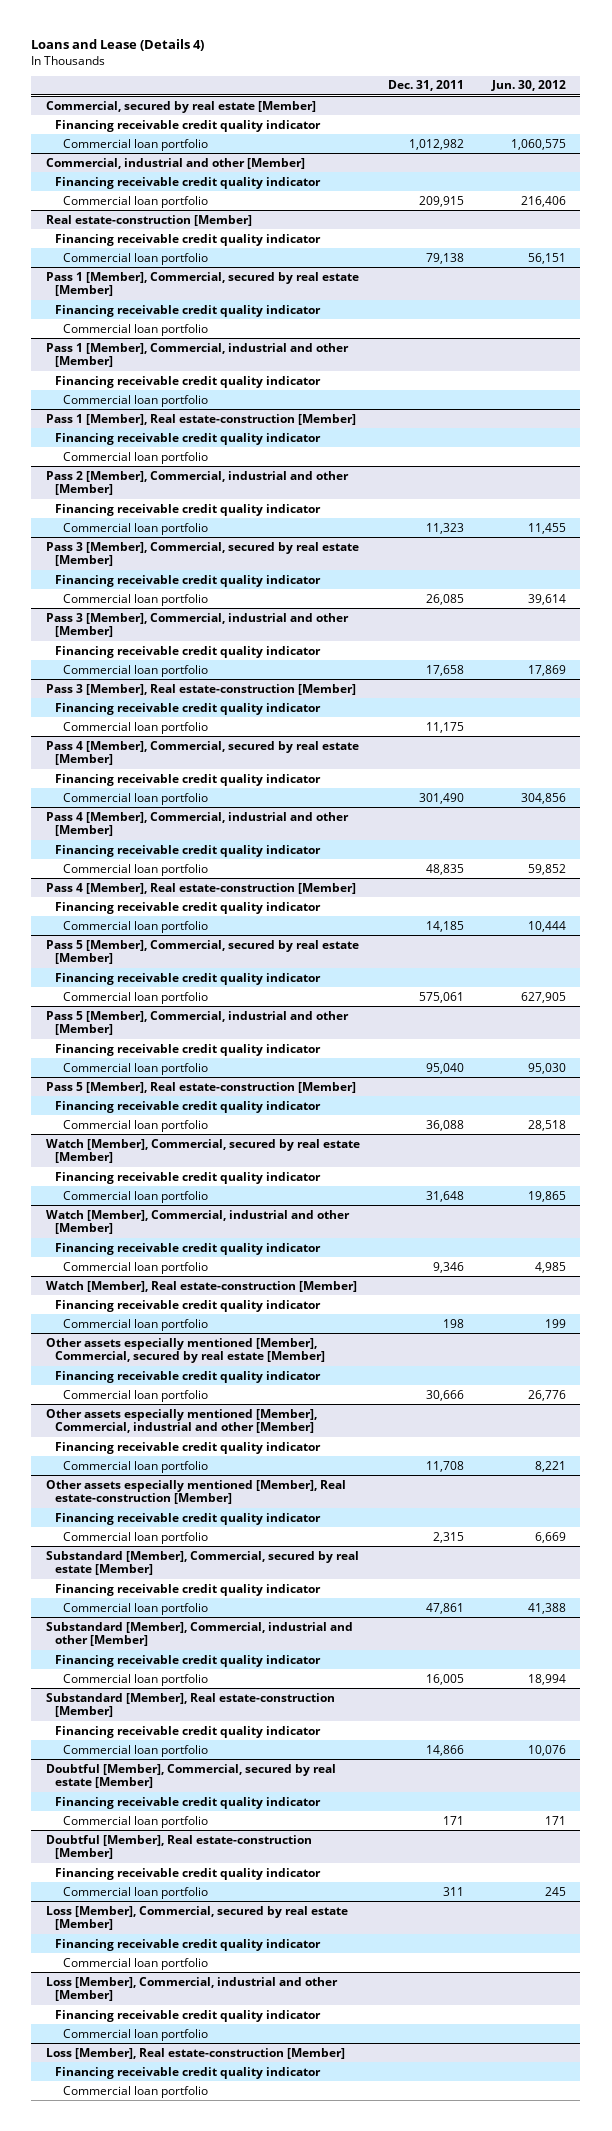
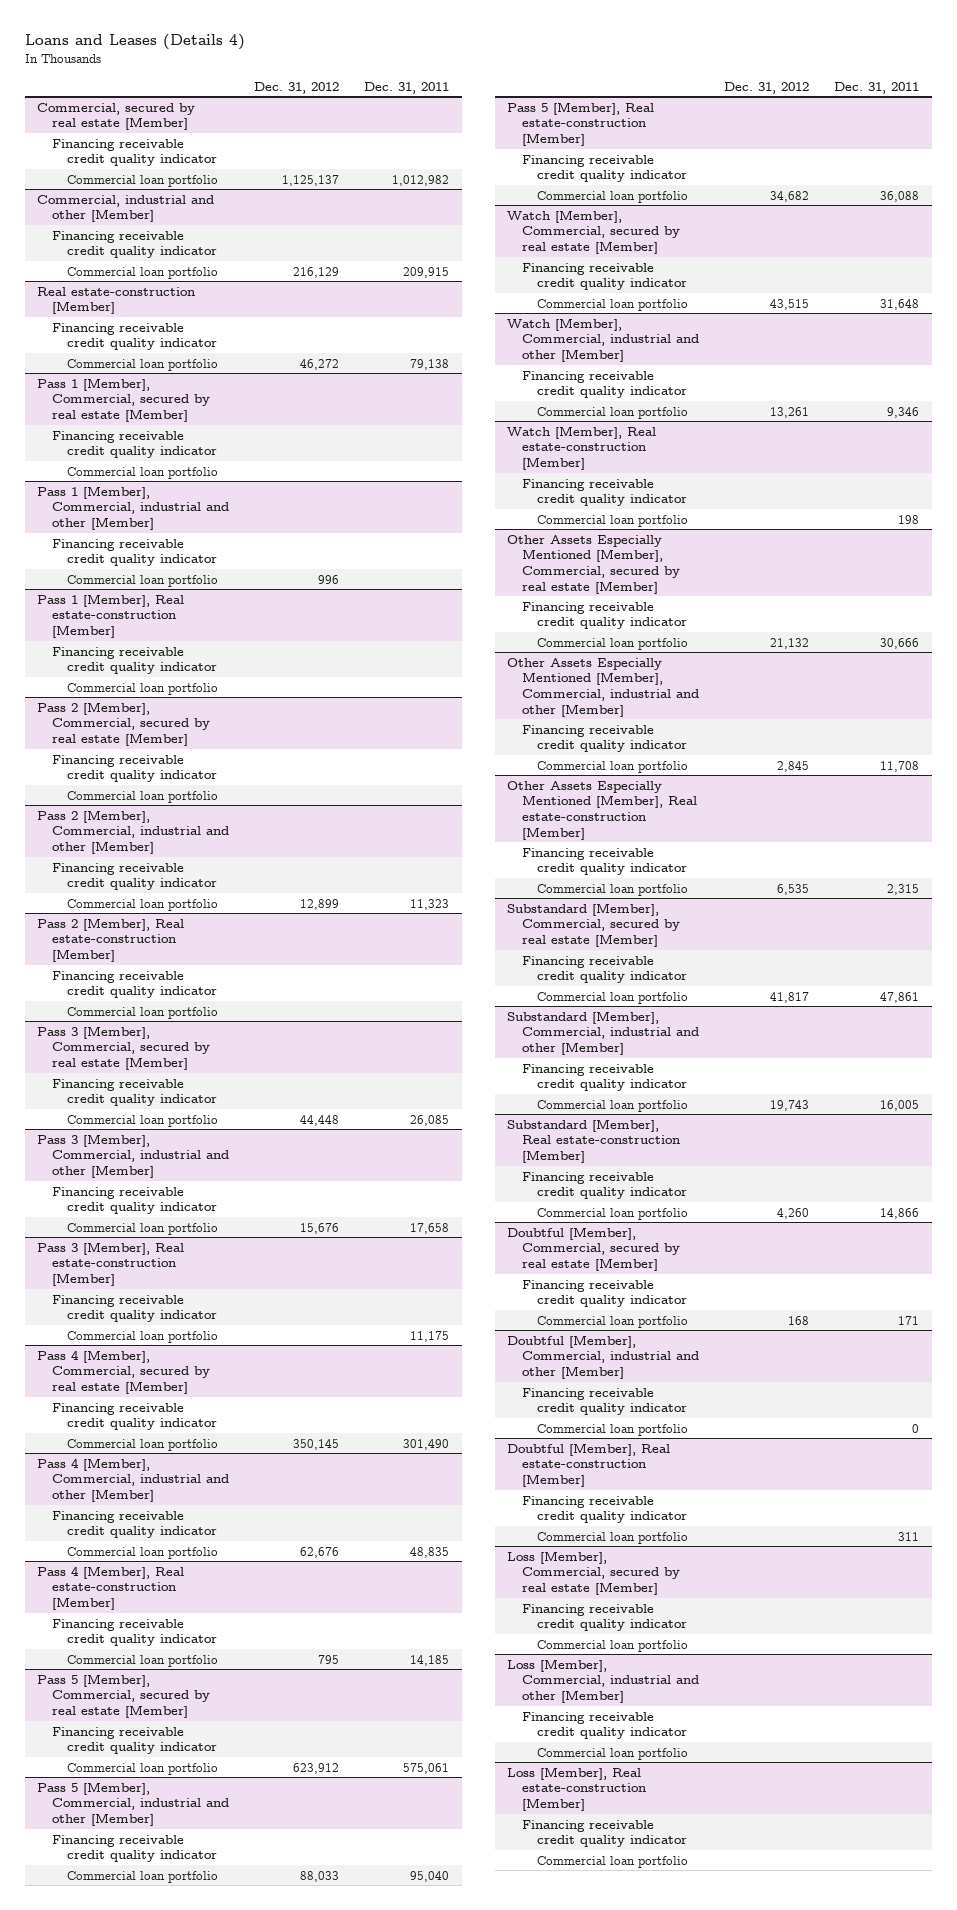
- Loans and Lease (Details 4)
+ Loans and Leases (Details 4)
- | Dec. 31, 2011 | Jun. 30, 2012
+ | Dec. 31, 2012 | Dec. 31, 2011
+ Pass 2 [Member], Commercial, secured by real estate [Member]
+ Financing receivable credit quality indicator
+ Commercial loan portfolio
+ Pass 2 [Member], Real estate-construction [Member]
+ Financing receivable credit quality indicator
+ Commercial loan portfolio
- Other assets especially mentioned [Member], Commercial, secured by real estate [Member]
+ Other Assets Especially Mentioned [Member], Commercial, secured by real estate [Member]
- Other assets especially mentioned [Member], Commercial, industrial and other [Member]
+ Other Assets Especially Mentioned [Member], Commercial, industrial and other [Member]
- Other assets especially mentioned [Member], Real estate-construction [Member]
+ Other Assets Especially Mentioned [Member], Real estate-construction [Member]
+ Doubtful [Member], Commercial, industrial and other [Member]
+ Financing receivable credit quality indicator
+ Commercial loan portfolio | | 0

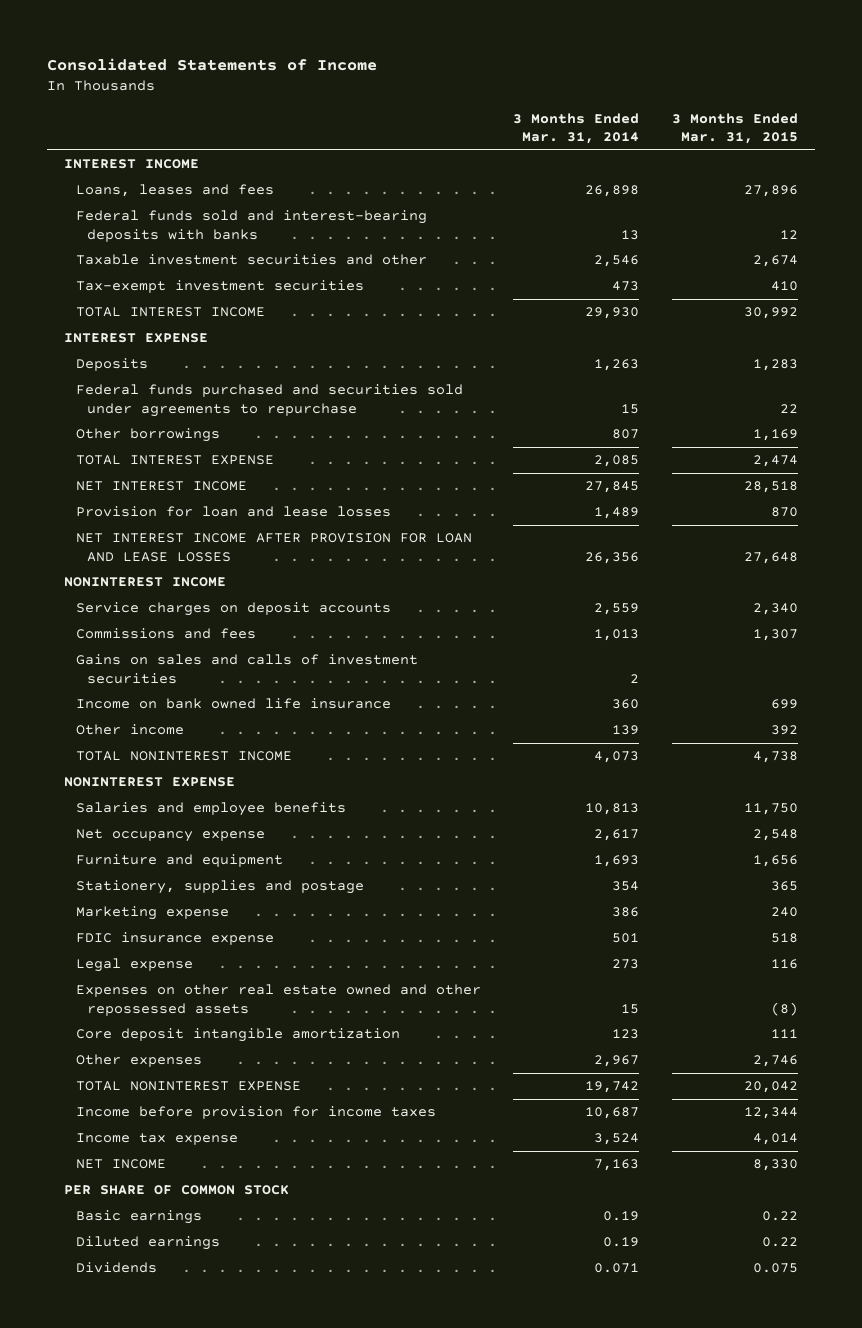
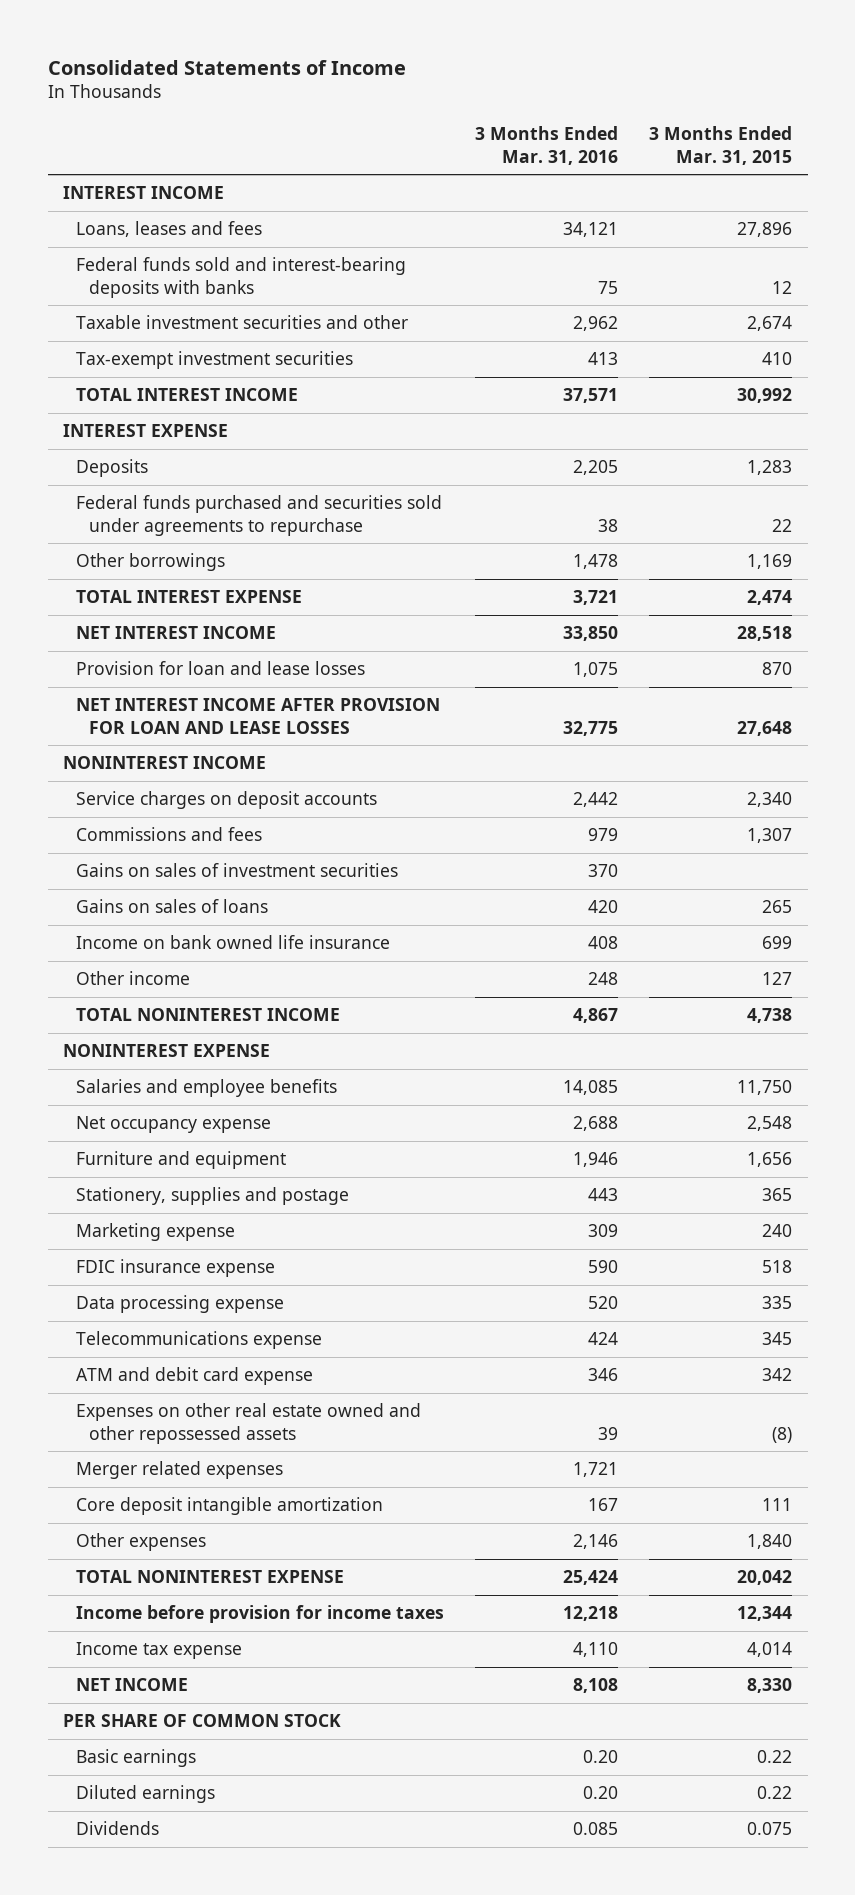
- | 3 Months Ended Mar. 31, 2014 | 3 Months Ended Mar. 31, 2015
+ | 3 Months Ended Mar. 31, 2016 | 3 Months Ended Mar. 31, 2015
- Gains on sales and calls of investment securities | 2 |
+ Gains on sales of investment securities | 370 |
+ Gains on sales of loans | 420 | 265
- Other income | 139 | 392
+ Other income | 248 | 127
- Legal expense | 273 | 116
+ Data processing expense | 520 | 335
+ Telecommunications expense | 424 | 345
+ ATM and debit card expense | 346 | 342
+ Merger related expenses | 1,721 |
- Other expenses | 2,967 | 2,746
+ Other expenses | 2,146 | 1,840

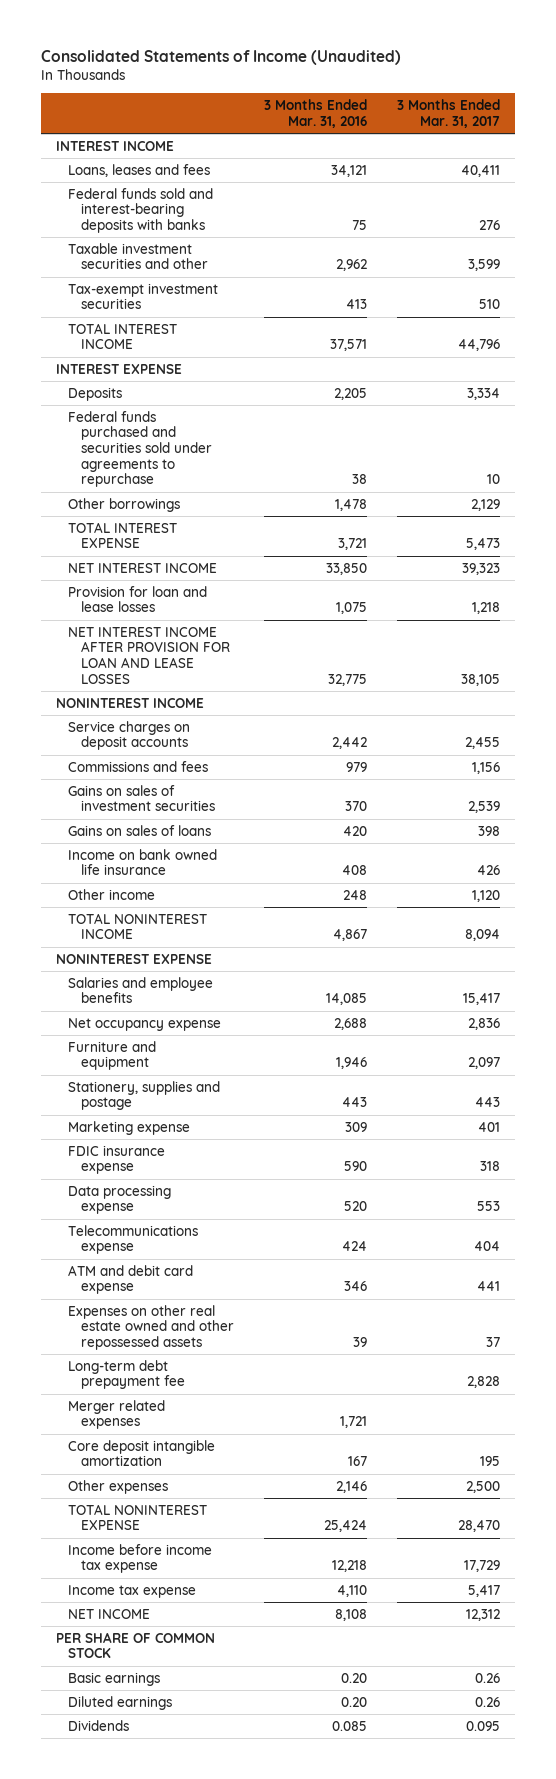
- Consolidated Statements of Income
+ Consolidated Statements of Income (Unaudited)
- | 3 Months Ended Mar. 31, 2016 | 3 Months Ended Mar. 31, 2015
+ | 3 Months Ended Mar. 31, 2016 | 3 Months Ended Mar. 31, 2017
+ Long-term debt prepayment fee | | 2,828
- Income before provision for income taxes | 12,218 | 12,344
+ Income before income tax expense | 12,218 | 17,729

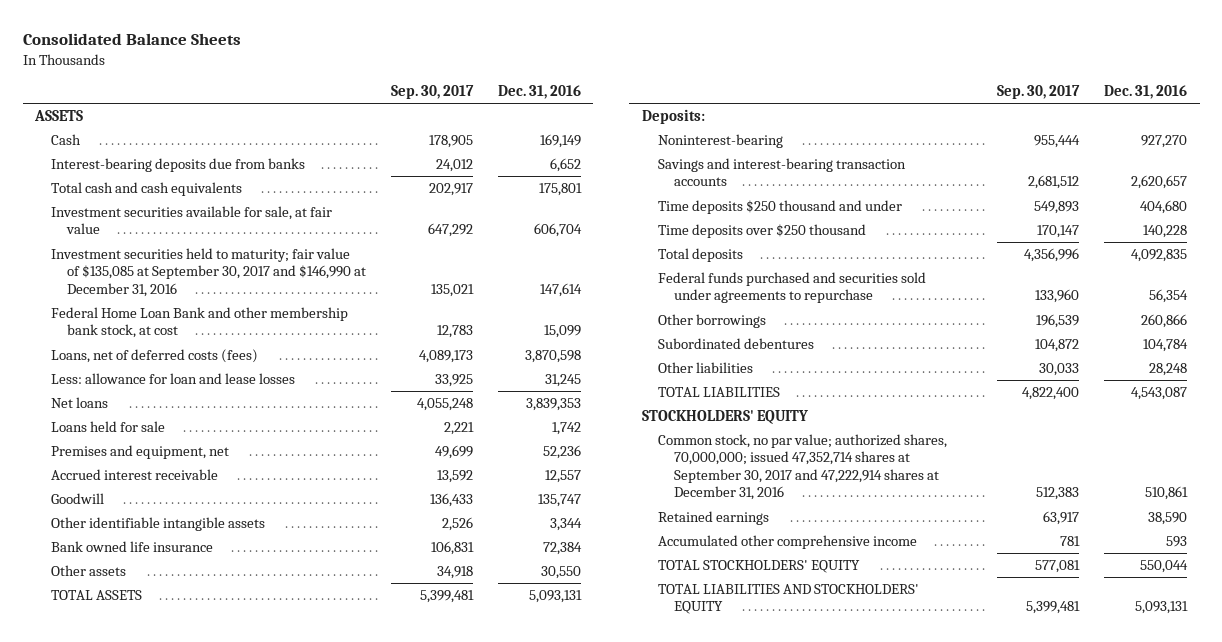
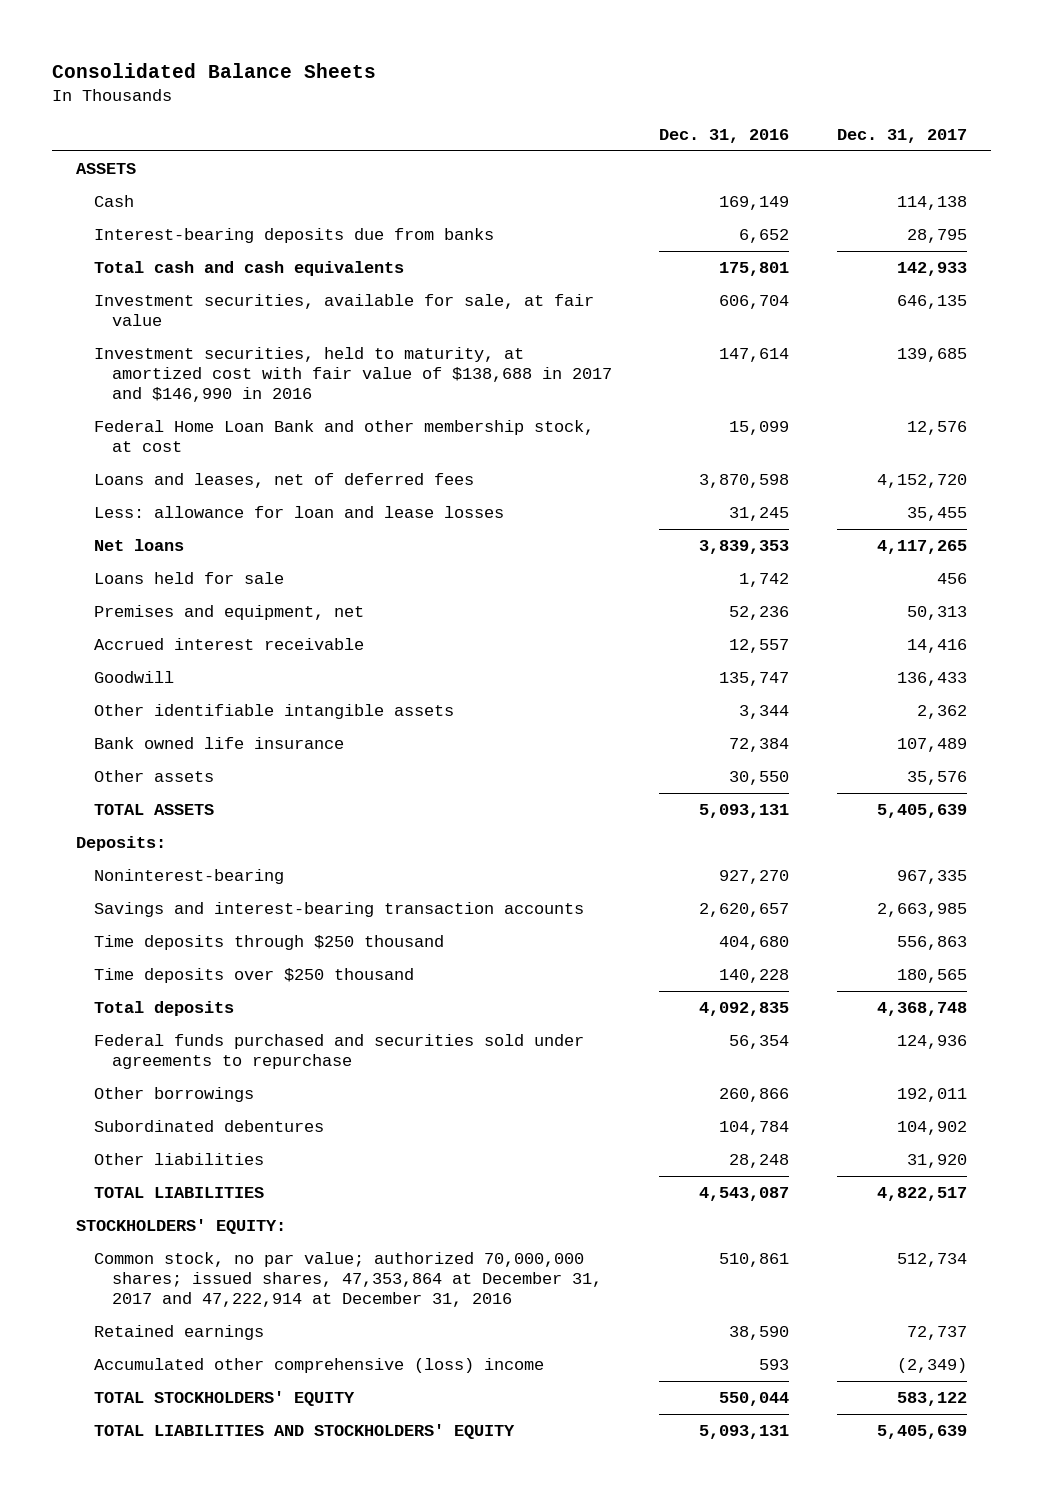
- | Sep. 30, 2017 | Dec. 31, 2016
+ | Dec. 31, 2016 | Dec. 31, 2017
- Investment securities available for sale, at fair value | 647,292 | 606,704
- Investment securities held to maturity; fair value of $135,085 at September 30, 2017 and $146,990 at December 31, 2016 | 135,021 | 147,614
- Federal Home Loan Bank and other membership bank stock, at cost | 12,783 | 15,099
- Loans, net of deferred costs (fees) | 4,089,173 | 3,870,598
+ Investment securities, available for sale, at fair value | 606,704 | 646,135
+ Investment securities, held to maturity, at amortized cost with fair value of $138,688 in 2017 and $146,990 in 2016 | 147,614 | 139,685
+ Federal Home Loan Bank and other membership stock, at cost | 15,099 | 12,576
+ Loans and leases, net of deferred fees | 3,870,598 | 4,152,720
- Time deposits $250 thousand and under | 549,893 | 404,680
+ Time deposits through $250 thousand | 404,680 | 556,863
- STOCKHOLDERS' EQUITY
- Common stock, no par value; authorized shares, 70,000,000; issued 47,352,714 shares at September 30, 2017 and 47,222,914 shares at December 31, 2016 | 512,383 | 510,861
+ STOCKHOLDERS' EQUITY:
+ Common stock, no par value; authorized 70,000,000 shares; issued shares, 47,353,864 at December 31, 2017 and 47,222,914 at December 31, 2016 | 510,861 | 512,734
- Accumulated other comprehensive income | 781 | 593
+ Accumulated other comprehensive (loss) income | 593 | (2,349)

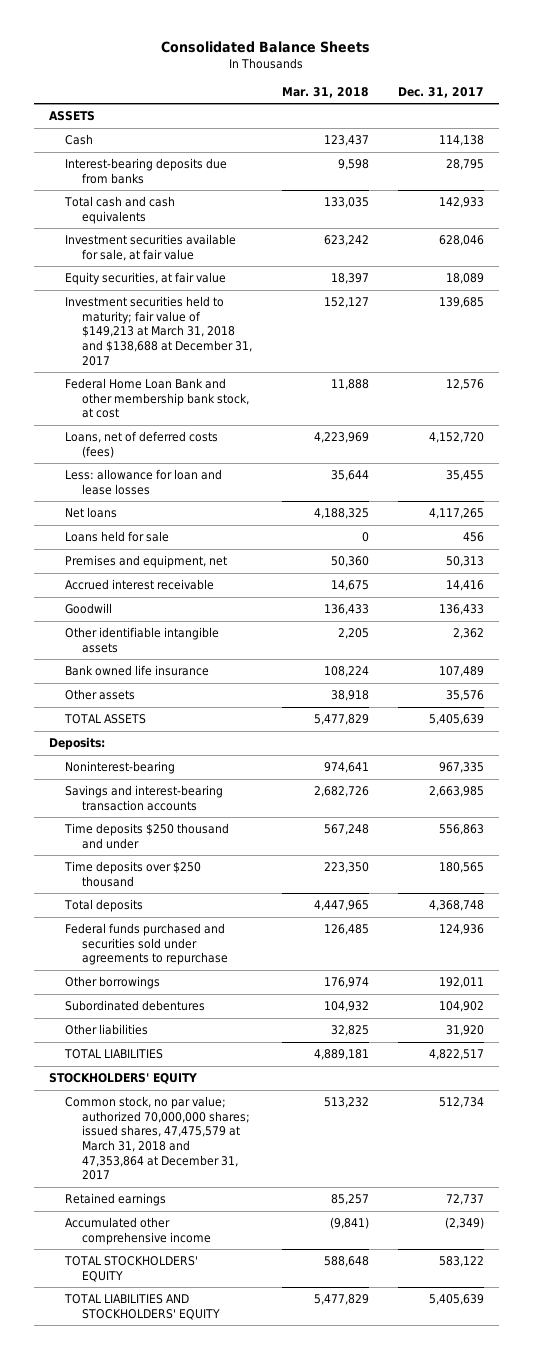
- | Dec. 31, 2016 | Dec. 31, 2017
+ | Mar. 31, 2018 | Dec. 31, 2017
- Investment securities, available for sale, at fair value | 606,704 | 646,135
- Investment securities, held to maturity, at amortized cost with fair value of $138,688 in 2017 and $146,990 in 2016 | 147,614 | 139,685
- Federal Home Loan Bank and other membership stock, at cost | 15,099 | 12,576
- Loans and leases, net of deferred fees | 3,870,598 | 4,152,720
+ Investment securities available for sale, at fair value | 623,242 | 628,046
+ Equity securities, at fair value | 18,397 | 18,089
+ Investment securities held to maturity; fair value of $149,213 at March 31, 2018 and $138,688 at December 31, 2017 | 152,127 | 139,685
+ Federal Home Loan Bank and other membership bank stock, at cost | 11,888 | 12,576
+ Loans, net of deferred costs (fees) | 4,223,969 | 4,152,720
- Time deposits through $250 thousand | 404,680 | 556,863
+ Time deposits $250 thousand and under | 567,248 | 556,863
- STOCKHOLDERS' EQUITY:
- Common stock, no par value; authorized 70,000,000 shares; issued shares, 47,353,864 at December 31, 2017 and 47,222,914 at December 31, 2016 | 510,861 | 512,734
+ STOCKHOLDERS' EQUITY
+ Common stock, no par value; authorized 70,000,000 shares; issued shares, 47,475,579 at March 31, 2018 and 47,353,864 at December 31, 2017 | 513,232 | 512,734
- Accumulated other comprehensive (loss) income | 593 | (2,349)
+ Accumulated other comprehensive income | (9,841) | (2,349)

